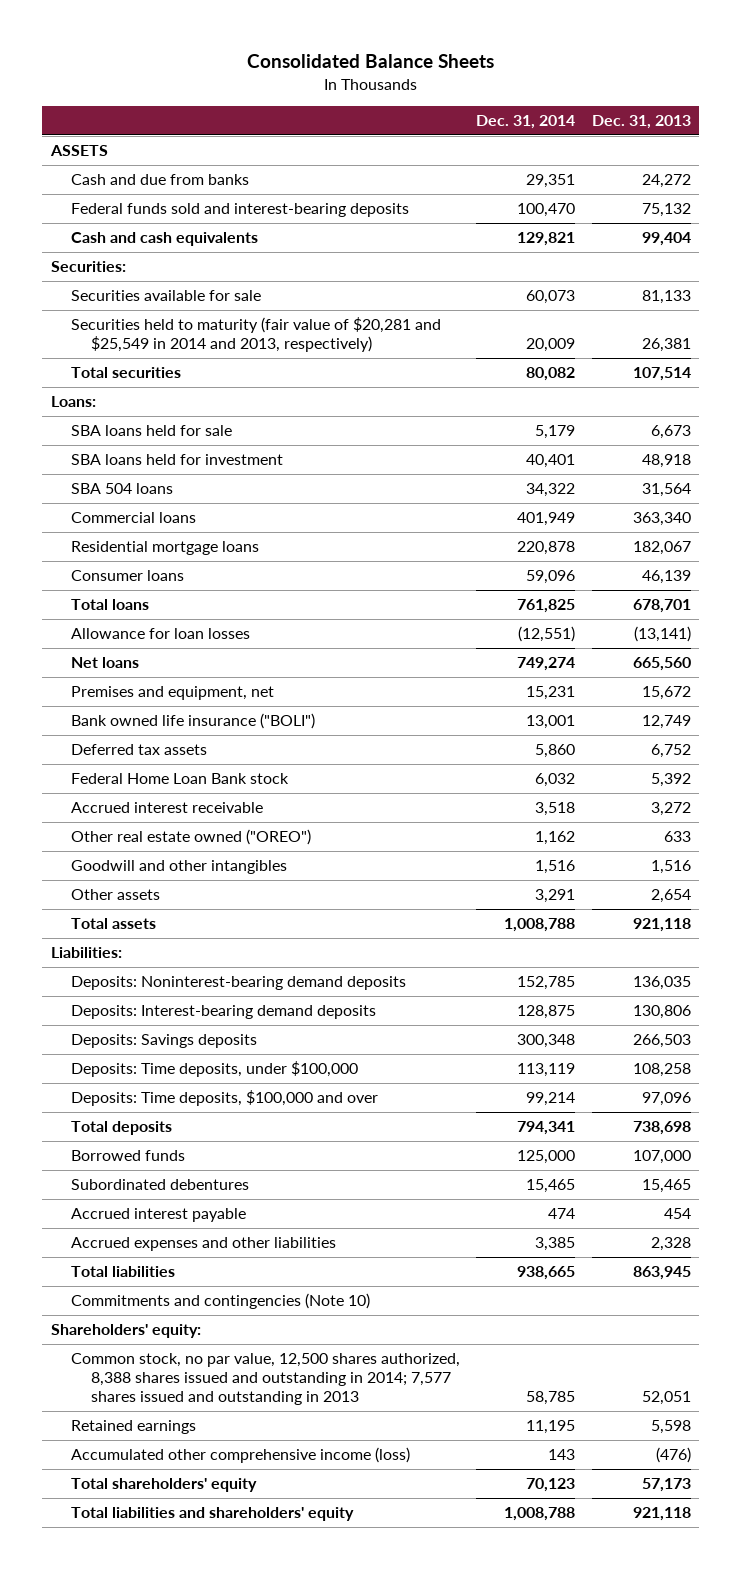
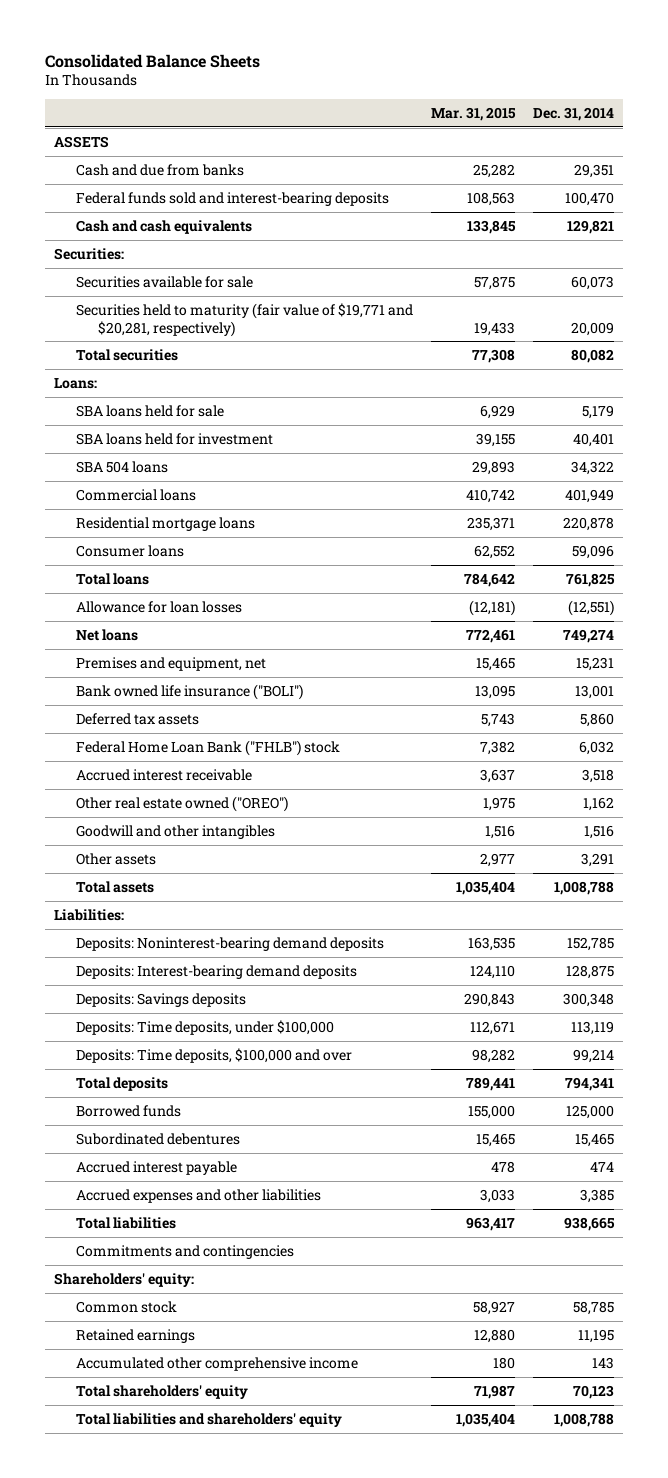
- | Dec. 31, 2014 | Dec. 31, 2013
+ | Mar. 31, 2015 | Dec. 31, 2014
- Securities held to maturity (fair value of $20,281 and $25,549 in 2014 and 2013, respectively) | 20,009 | 26,381
+ Securities held to maturity (fair value of $19,771 and $20,281, respectively) | 19,433 | 20,009
- Federal Home Loan Bank stock | 6,032 | 5,392
+ Federal Home Loan Bank ("FHLB") stock | 7,382 | 6,032
- Commitments and contingencies (Note 10)
+ Commitments and contingencies
- Common stock, no par value, 12,500 shares authorized, 8,388 shares issued and outstanding in 2014; 7,577 shares issued and outstanding in 2013 | 58,785 | 52,051
+ Common stock | 58,927 | 58,785
- Accumulated other comprehensive income (loss) | 143 | (476)
+ Accumulated other comprehensive income | 180 | 143

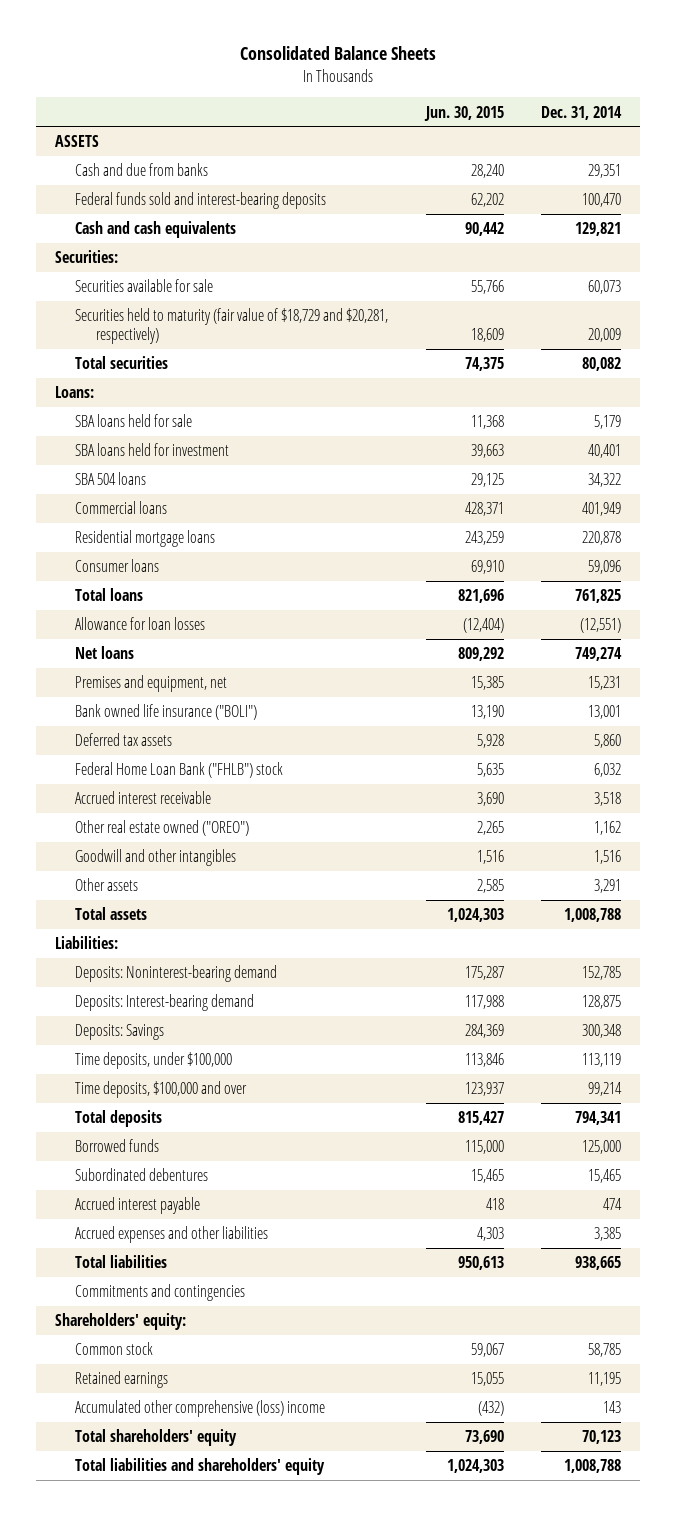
- | Mar. 31, 2015 | Dec. 31, 2014
+ | Jun. 30, 2015 | Dec. 31, 2014
- Securities held to maturity (fair value of $19,771 and $20,281, respectively) | 19,433 | 20,009
+ Securities held to maturity (fair value of $18,729 and $20,281, respectively) | 18,609 | 20,009
- Deposits: Noninterest-bearing demand deposits | 163,535 | 152,785
- Deposits: Interest-bearing demand deposits | 124,110 | 128,875
- Deposits: Savings deposits | 290,843 | 300,348
- Deposits: Time deposits, under $100,000 | 112,671 | 113,119
- Deposits: Time deposits, $100,000 and over | 98,282 | 99,214
+ Deposits: Noninterest-bearing demand | 175,287 | 152,785
+ Deposits: Interest-bearing demand | 117,988 | 128,875
+ Deposits: Savings | 284,369 | 300,348
+ Time deposits, under $100,000 | 113,846 | 113,119
+ Time deposits, $100,000 and over | 123,937 | 99,214
- Accumulated other comprehensive income | 180 | 143
+ Accumulated other comprehensive (loss) income | (432) | 143

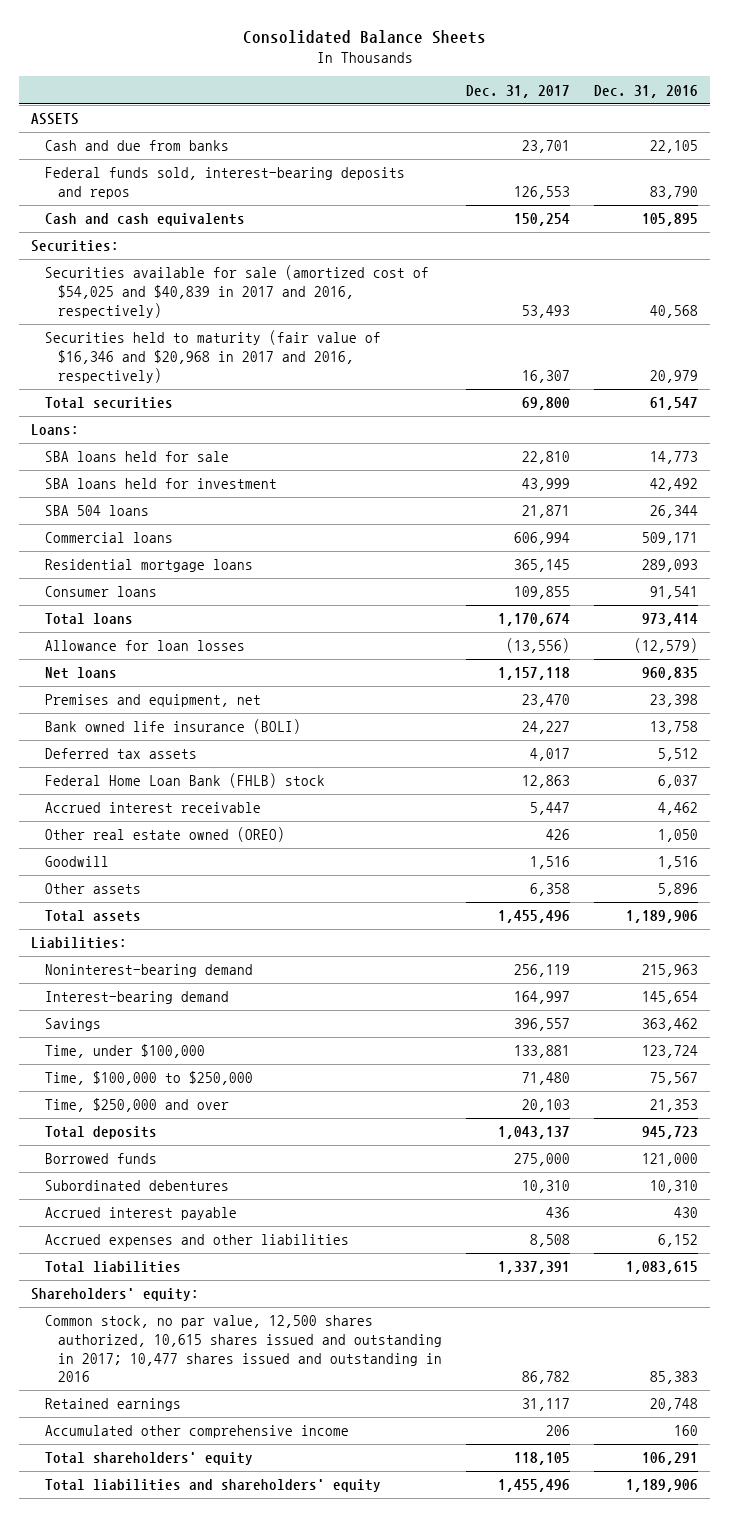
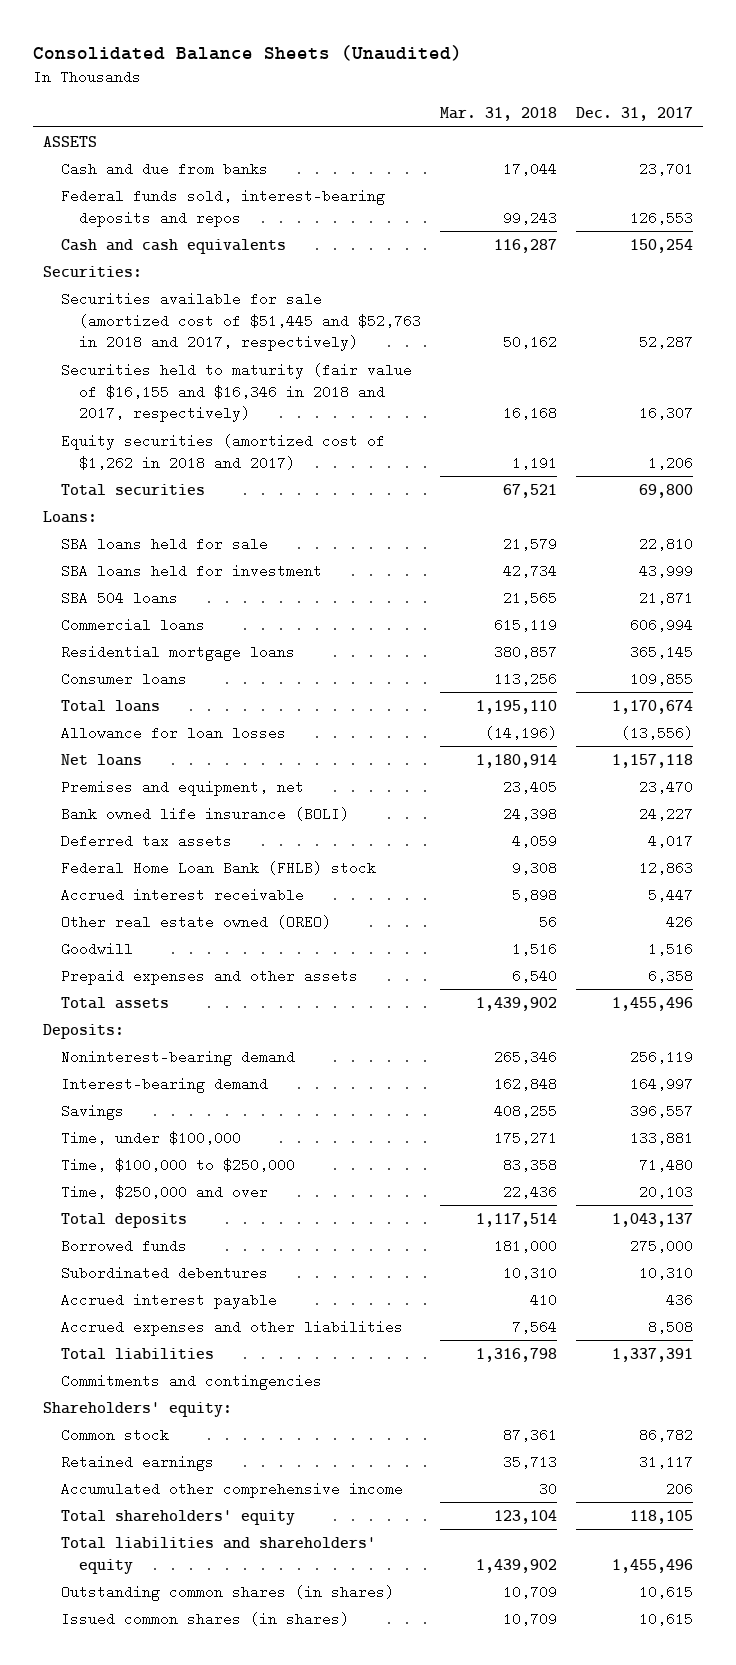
- Consolidated Balance Sheets
+ Consolidated Balance Sheets (Unaudited)
- | Dec. 31, 2017 | Dec. 31, 2016
+ | Mar. 31, 2018 | Dec. 31, 2017
- Securities available for sale (amortized cost of $54,025 and $40,839 in 2017 and 2016, respectively) | 53,493 | 40,568
- Securities held to maturity (fair value of $16,346 and $20,968 in 2017 and 2016, respectively) | 16,307 | 20,979
+ Securities available for sale (amortized cost of $51,445 and $52,763 in 2018 and 2017, respectively) | 50,162 | 52,287
+ Securities held to maturity (fair value of $16,155 and $16,346 in 2018 and 2017, respectively) | 16,168 | 16,307
+ Equity securities (amortized cost of $1,262 in 2018 and 2017) | 1,191 | 1,206
- Other assets | 6,358 | 5,896
+ Prepaid expenses and other assets | 6,540 | 6,358
- Liabilities:
+ Deposits:
+ Commitments and contingencies
- Common stock, no par value, 12,500 shares authorized, 10,615 shares issued and outstanding in 2017; 10,477 shares issued and outstanding in 2016 | 86,782 | 85,383
+ Common stock | 87,361 | 86,782
+ Outstanding common shares (in shares) | 10,709 | 10,615
+ Issued common shares (in shares) | 10,709 | 10,615

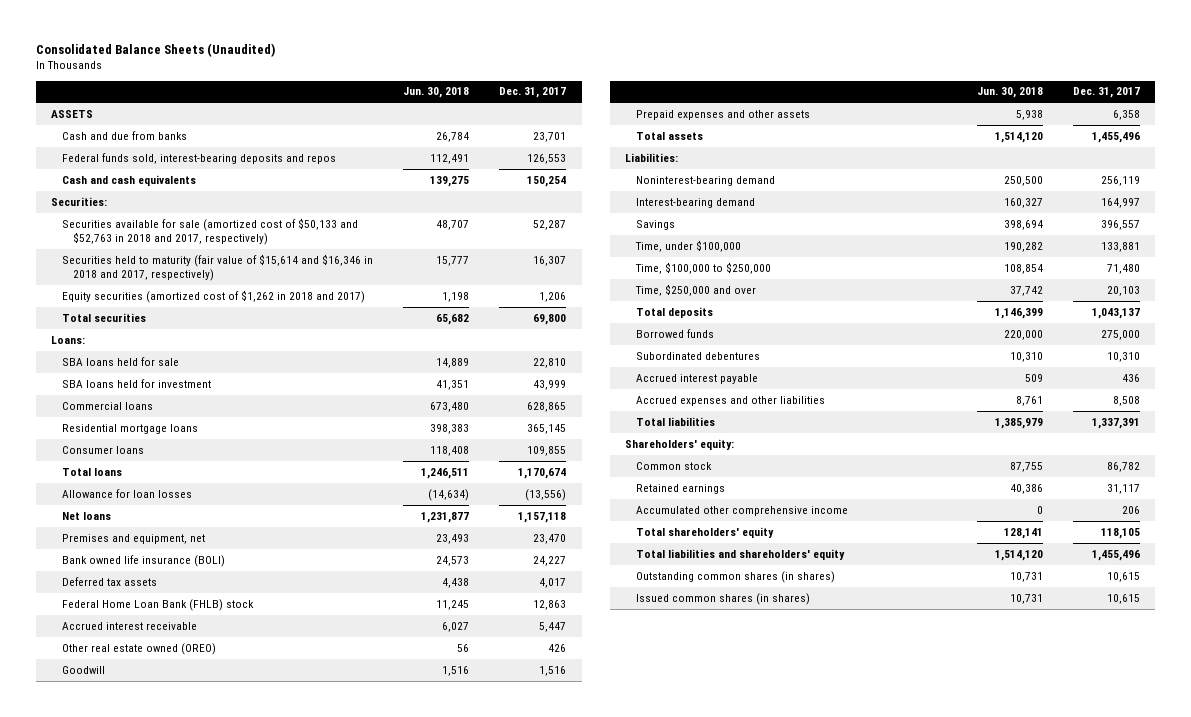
- | Mar. 31, 2018 | Dec. 31, 2017
+ | Jun. 30, 2018 | Dec. 31, 2017
- Securities available for sale (amortized cost of $51,445 and $52,763 in 2018 and 2017, respectively) | 50,162 | 52,287
- Securities held to maturity (fair value of $16,155 and $16,346 in 2018 and 2017, respectively) | 16,168 | 16,307
+ Securities available for sale (amortized cost of $50,133 and $52,763 in 2018 and 2017, respectively) | 48,707 | 52,287
+ Securities held to maturity (fair value of $15,614 and $16,346 in 2018 and 2017, respectively) | 15,777 | 16,307
- SBA 504 loans | 21,565 | 21,871
- Commercial loans | 615,119 | 606,994
+ Commercial loans | 673,480 | 628,865
- Deposits:
+ Liabilities:
- Commitments and contingencies

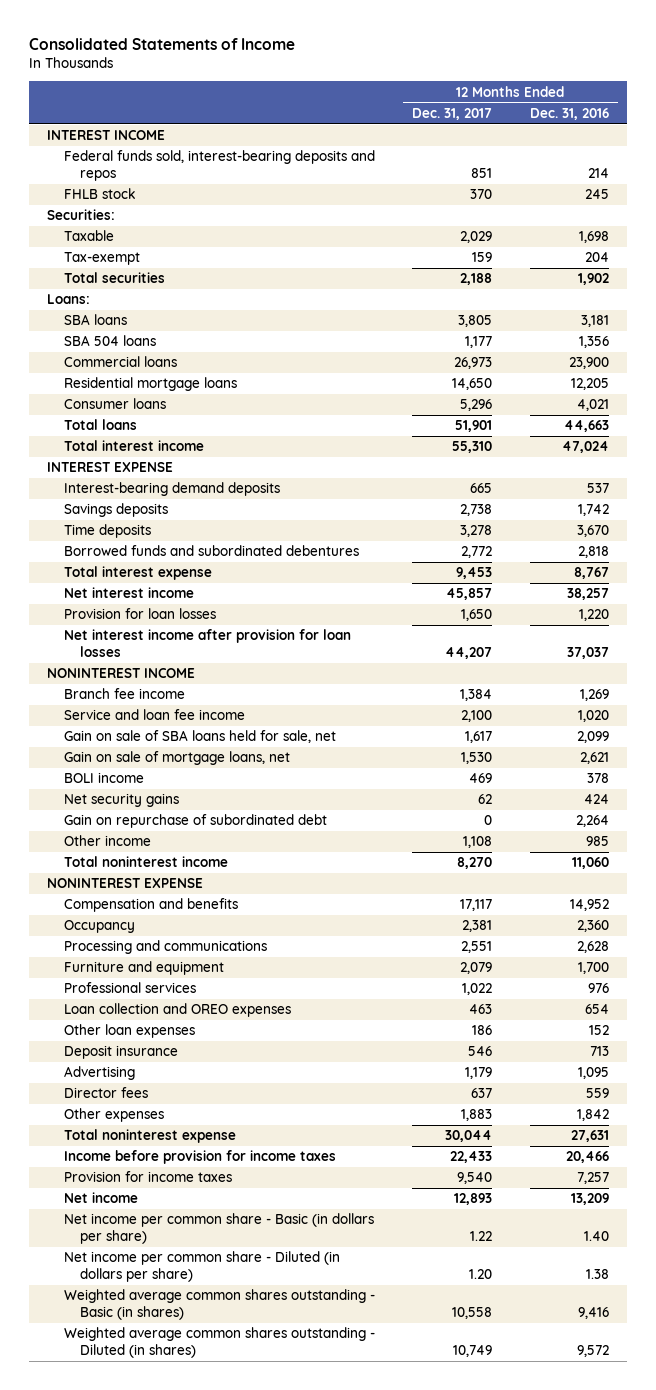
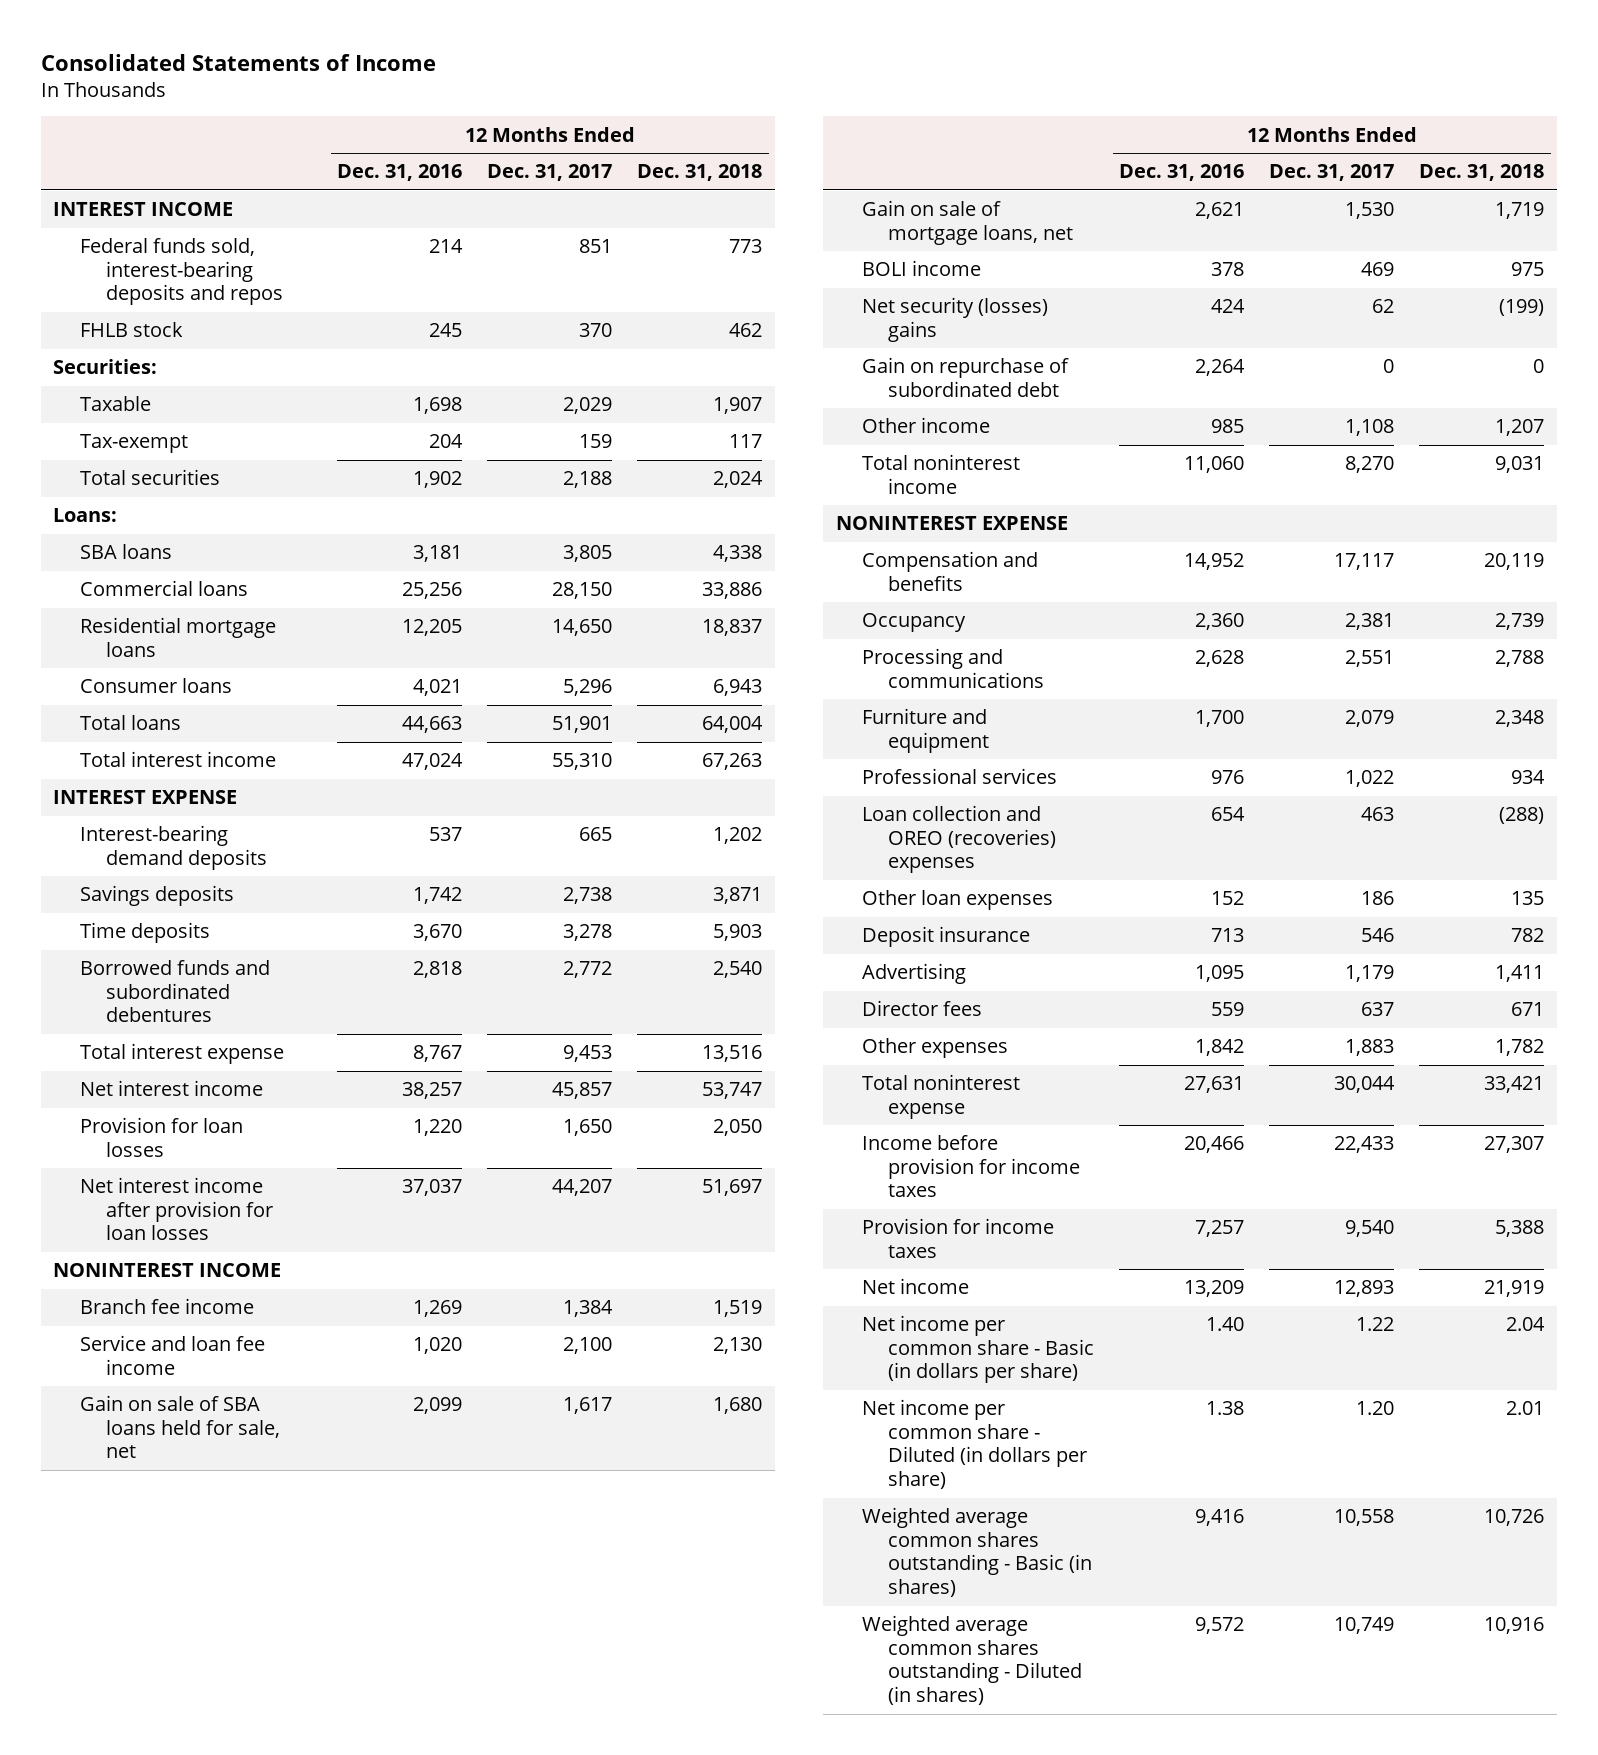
- | 12 Months Ended Dec. 31, 2017 | 12 Months Ended Dec. 31, 2016
+ | 12 Months Ended Dec. 31, 2016 | 12 Months Ended Dec. 31, 2017 | 12 Months Ended Dec. 31, 2018
- SBA 504 loans | 1,177 | 1,356
- Commercial loans | 26,973 | 23,900
+ Commercial loans | 25,256 | 28,150 | 33,886
- Net security gains | 62 | 424
+ Net security (losses) gains | 424 | 62 | (199)
- Loan collection and OREO expenses | 463 | 654
+ Loan collection and OREO (recoveries) expenses | 654 | 463 | (288)

